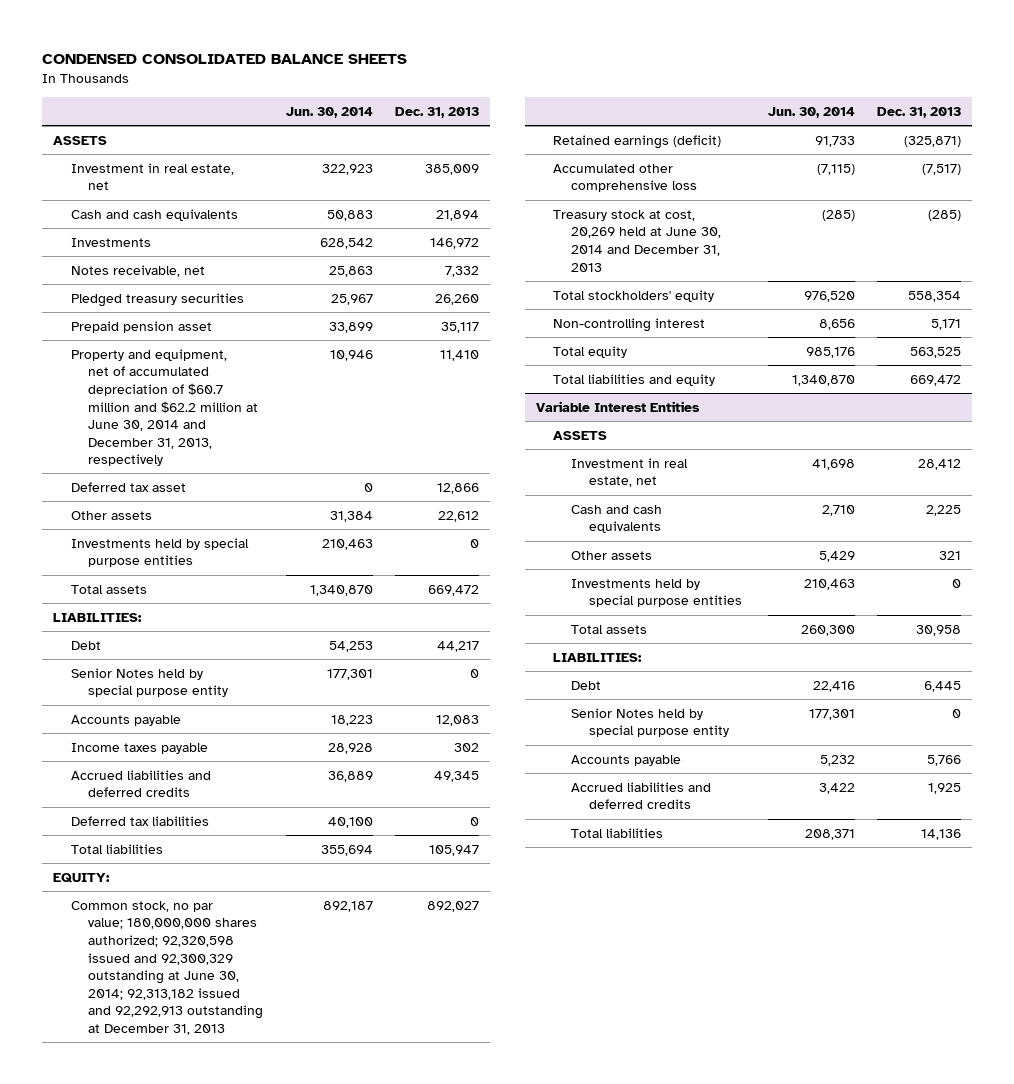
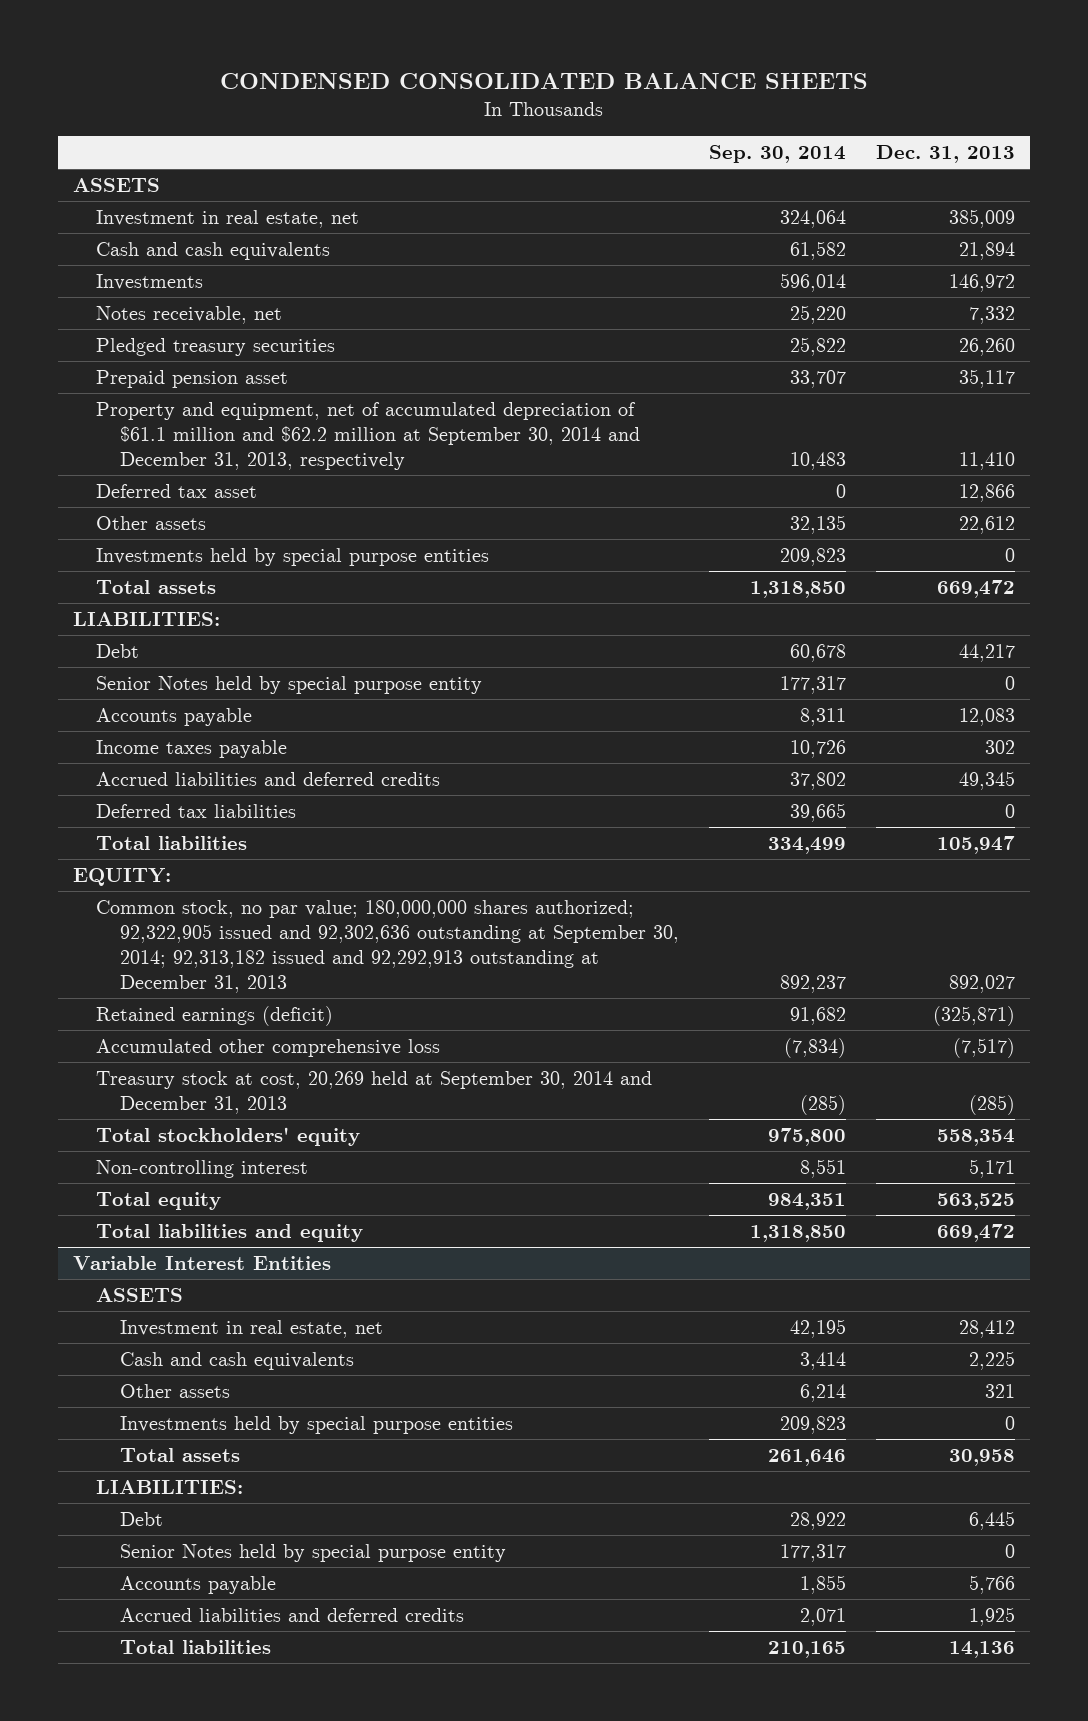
- | Jun. 30, 2014 | Dec. 31, 2013
+ | Sep. 30, 2014 | Dec. 31, 2013
- Property and equipment, net of accumulated depreciation of $60.7 million and $62.2 million at June 30, 2014 and December 31, 2013, respectively | 10,946 | 11,410
+ Property and equipment, net of accumulated depreciation of $61.1 million and $62.2 million at September 30, 2014 and December 31, 2013, respectively | 10,483 | 11,410
- Common stock, no par value; 180,000,000 shares authorized; 92,320,598 issued and 92,300,329 outstanding at June 30, 2014; 92,313,182 issued and 92,292,913 outstanding at December 31, 2013 | 892,187 | 892,027
+ Common stock, no par value; 180,000,000 shares authorized; 92,322,905 issued and 92,302,636 outstanding at September 30, 2014; 92,313,182 issued and 92,292,913 outstanding at December 31, 2013 | 892,237 | 892,027
- Treasury stock at cost, 20,269 held at June 30, 2014 and December 31, 2013 | (285) | (285)
+ Treasury stock at cost, 20,269 held at September 30, 2014 and December 31, 2013 | (285) | (285)

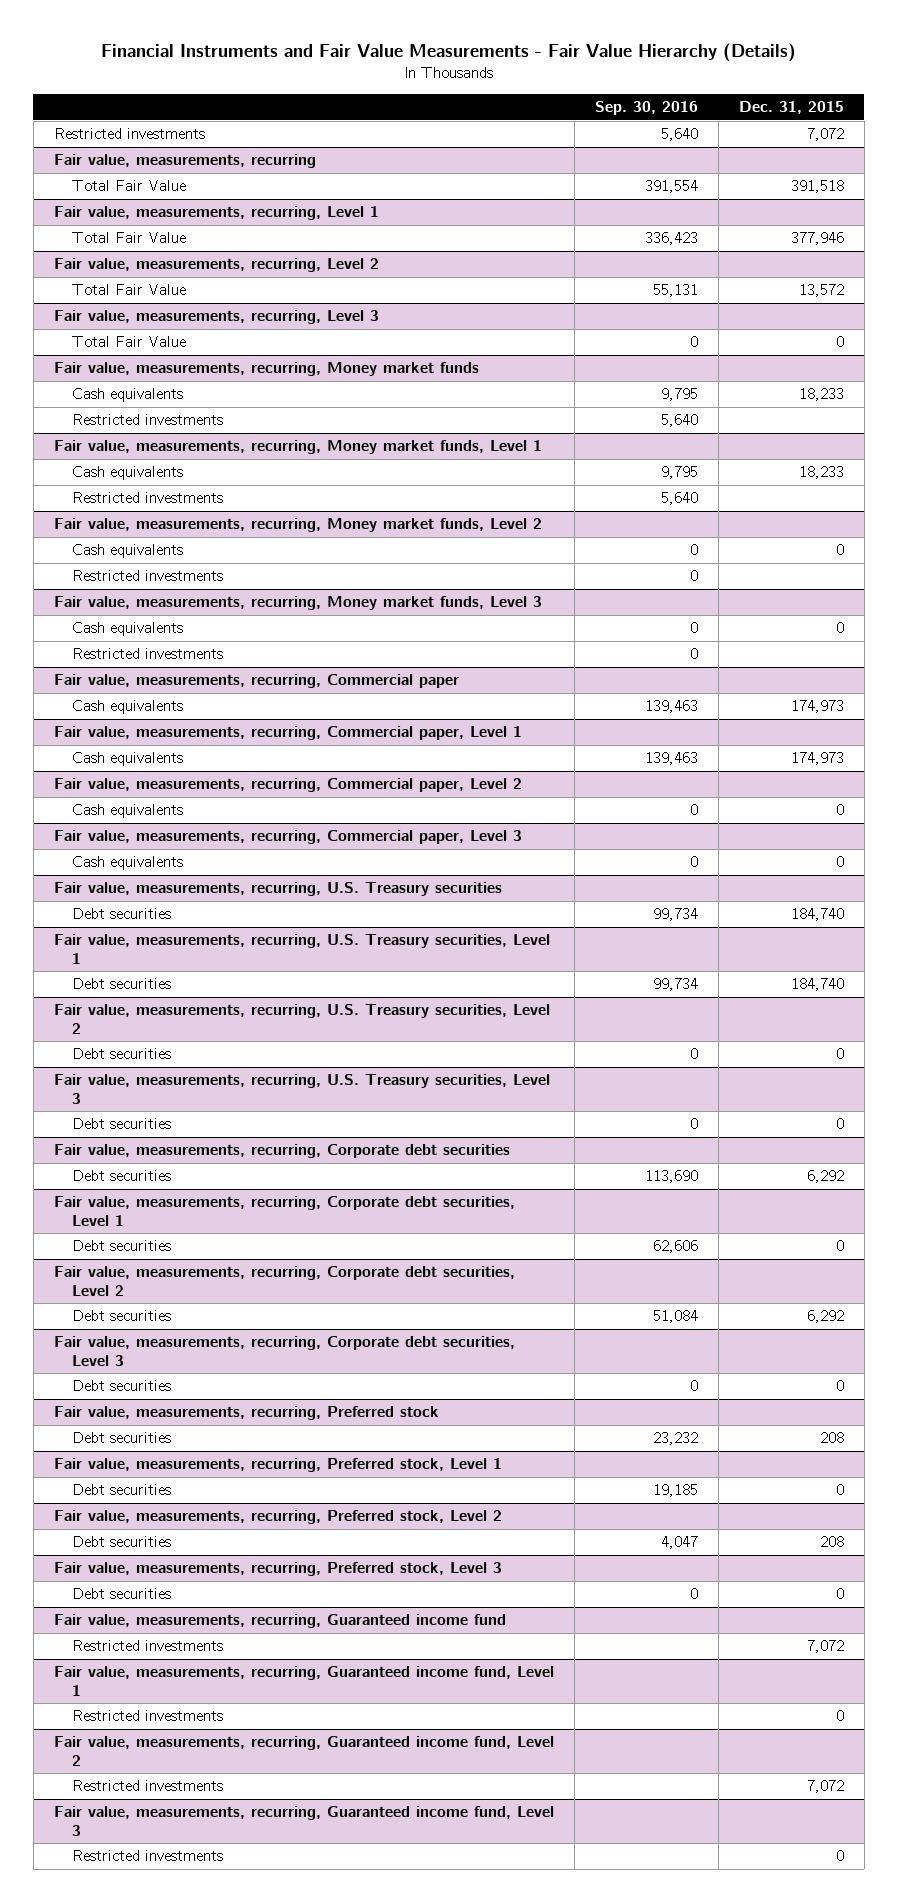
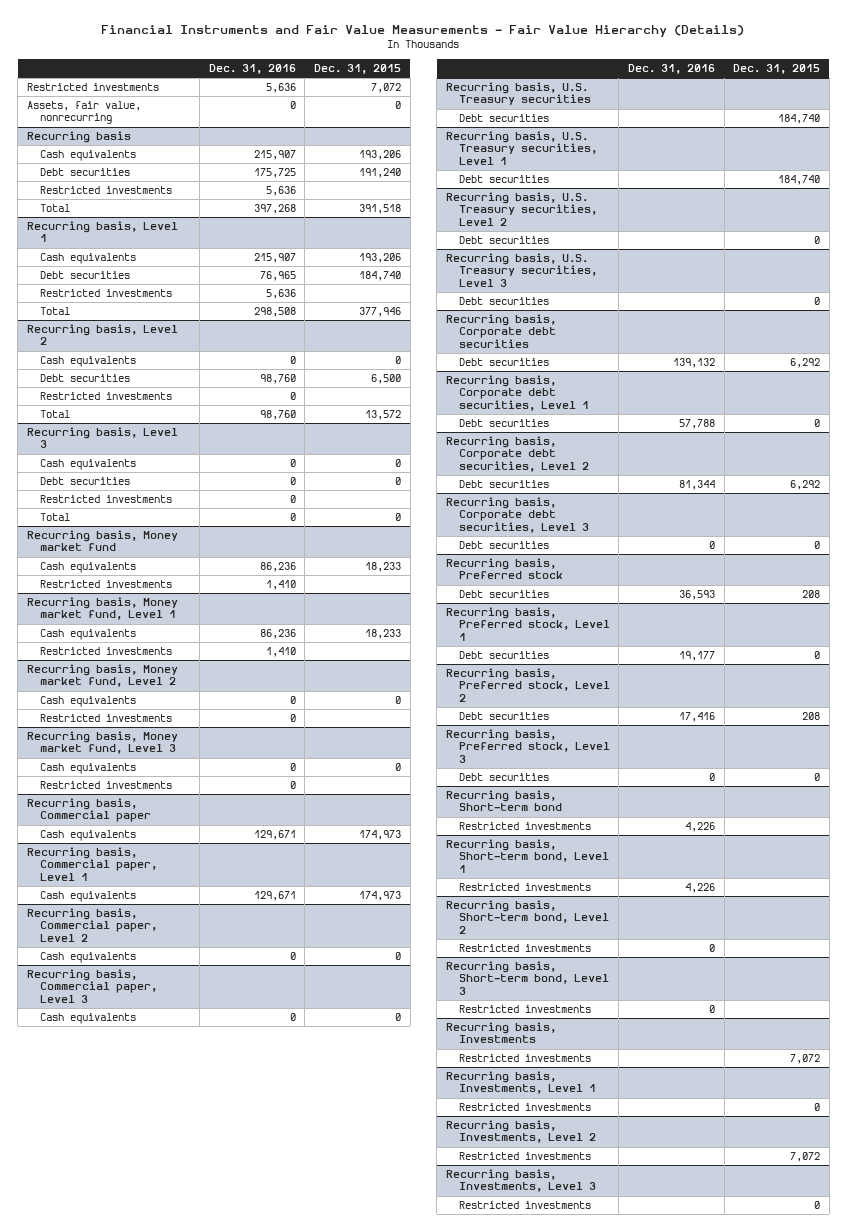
- | Sep. 30, 2016 | Dec. 31, 2015
+ | Dec. 31, 2016 | Dec. 31, 2015
- Fair value, measurements, recurring
- Total Fair Value | 391,554 | 391,518
- Fair value, measurements, recurring, Level 1
- Total Fair Value | 336,423 | 377,946
- Fair value, measurements, recurring, Level 2
- Total Fair Value | 55,131 | 13,572
- Fair value, measurements, recurring, Level 3
- Total Fair Value | 0 | 0
- Fair value, measurements, recurring, Money market funds
+ Assets, fair value, nonrecurring | 0 | 0
+ Recurring basis
+ Cash equivalents | 215,907 | 193,206
+ Debt securities | 175,725 | 191,240
+ Restricted investments | 5,636 |
+ Total | 397,268 | 391,518
+ Recurring basis, Level 1
+ Cash equivalents | 215,907 | 193,206
+ Debt securities | 76,965 | 184,740
+ Restricted investments | 5,636 |
+ Total | 298,508 | 377,946
+ Recurring basis, Level 2
+ Cash equivalents | 0 | 0
+ Debt securities | 98,760 | 6,500
+ Restricted investments | 0 |
+ Total | 98,760 | 13,572
+ Recurring basis, Level 3
+ Cash equivalents | 0 | 0
+ Debt securities | 0 | 0
+ Restricted investments | 0 |
+ Total | 0 | 0
+ Recurring basis, Money market fund
- Fair value, measurements, recurring, Money market funds, Level 1
+ Recurring basis, Money market fund, Level 1
- Fair value, measurements, recurring, Money market funds, Level 2
+ Recurring basis, Money market fund, Level 2
- Fair value, measurements, recurring, Money market funds, Level 3
+ Recurring basis, Money market fund, Level 3
- Fair value, measurements, recurring, Commercial paper
+ Recurring basis, Commercial paper
- Fair value, measurements, recurring, Commercial paper, Level 1
+ Recurring basis, Commercial paper, Level 1
- Fair value, measurements, recurring, Commercial paper, Level 2
+ Recurring basis, Commercial paper, Level 2
- Fair value, measurements, recurring, Commercial paper, Level 3
+ Recurring basis, Commercial paper, Level 3
- Fair value, measurements, recurring, U.S. Treasury securities
+ Recurring basis, U.S. Treasury securities
- Fair value, measurements, recurring, U.S. Treasury securities, Level 1
+ Recurring basis, U.S. Treasury securities, Level 1
- Fair value, measurements, recurring, U.S. Treasury securities, Level 2
+ Recurring basis, U.S. Treasury securities, Level 2
- Fair value, measurements, recurring, U.S. Treasury securities, Level 3
+ Recurring basis, U.S. Treasury securities, Level 3
- Fair value, measurements, recurring, Corporate debt securities
+ Recurring basis, Corporate debt securities
- Fair value, measurements, recurring, Corporate debt securities, Level 1
+ Recurring basis, Corporate debt securities, Level 1
- Fair value, measurements, recurring, Corporate debt securities, Level 2
+ Recurring basis, Corporate debt securities, Level 2
- Fair value, measurements, recurring, Corporate debt securities, Level 3
+ Recurring basis, Corporate debt securities, Level 3
- Fair value, measurements, recurring, Preferred stock
+ Recurring basis, Preferred stock
- Fair value, measurements, recurring, Preferred stock, Level 1
+ Recurring basis, Preferred stock, Level 1
- Fair value, measurements, recurring, Preferred stock, Level 2
+ Recurring basis, Preferred stock, Level 2
- Fair value, measurements, recurring, Preferred stock, Level 3
+ Recurring basis, Preferred stock, Level 3
- Fair value, measurements, recurring, Guaranteed income fund
+ Recurring basis, Short-term bond
+ Restricted investments | 4,226 |
+ Recurring basis, Short-term bond, Level 1
+ Restricted investments | 4,226 |
+ Recurring basis, Short-term bond, Level 2
+ Restricted investments | 0 |
+ Recurring basis, Short-term bond, Level 3
+ Restricted investments | 0 |
+ Recurring basis, Investments
- Fair value, measurements, recurring, Guaranteed income fund, Level 1
+ Recurring basis, Investments, Level 1
- Fair value, measurements, recurring, Guaranteed income fund, Level 2
+ Recurring basis, Investments, Level 2
- Fair value, measurements, recurring, Guaranteed income fund, Level 3
+ Recurring basis, Investments, Level 3

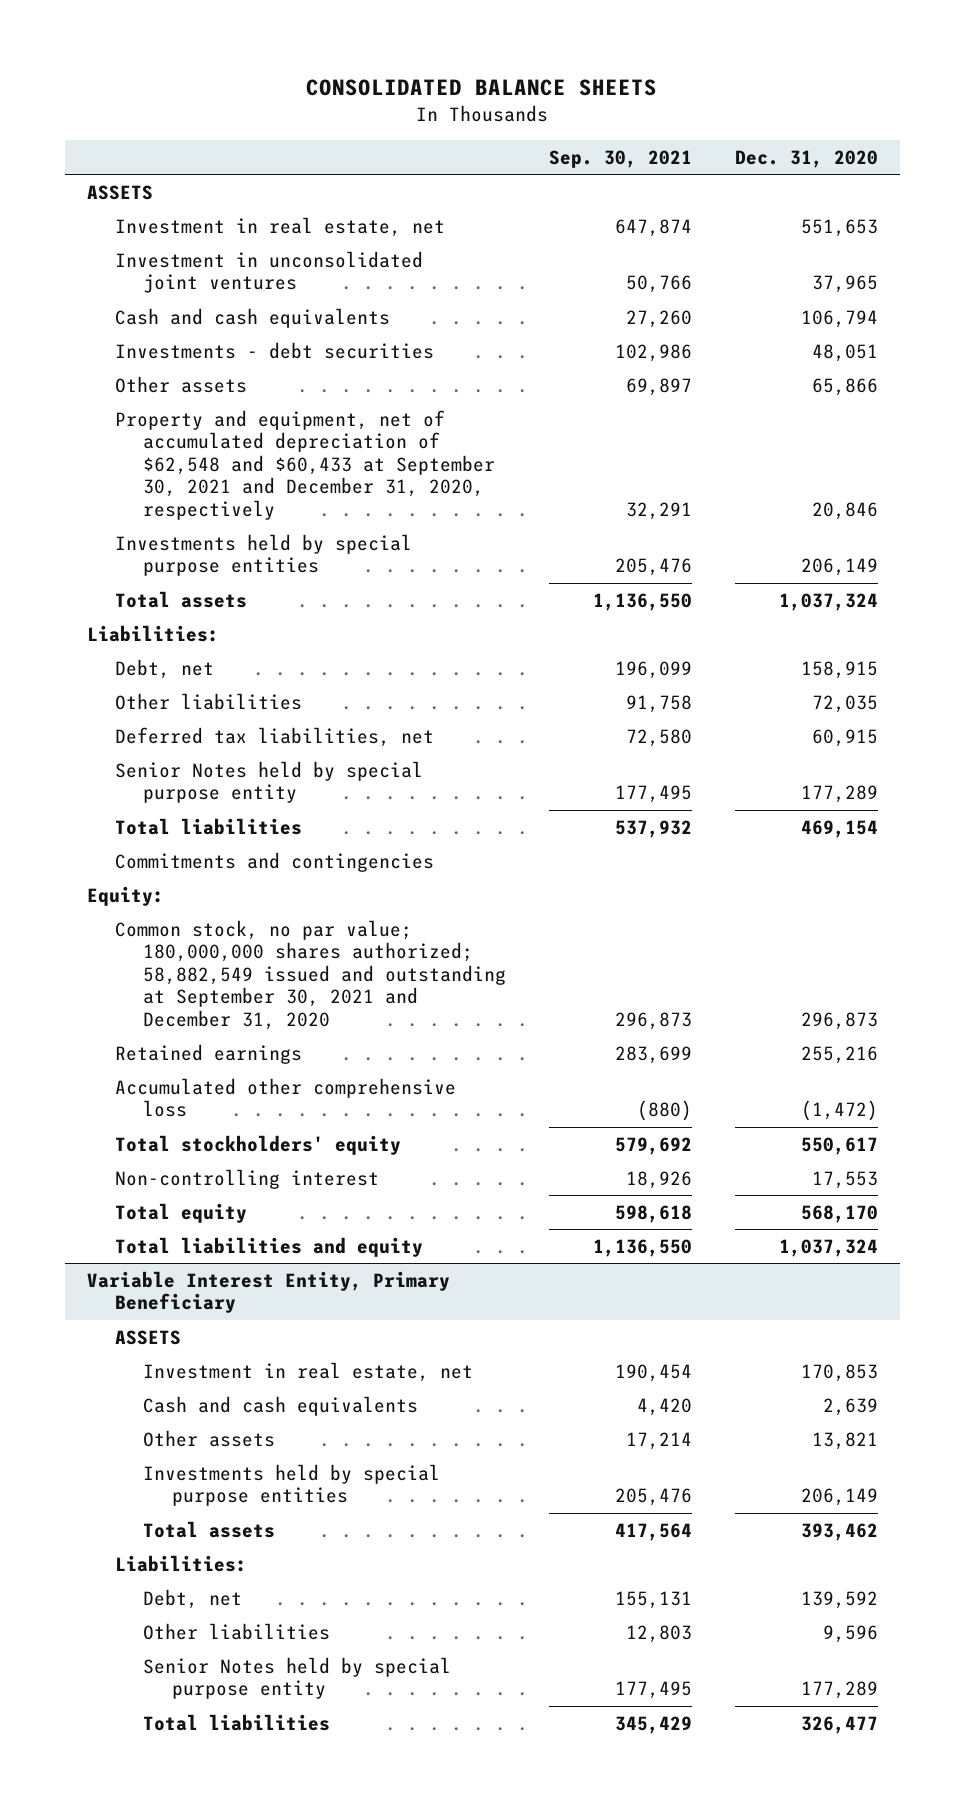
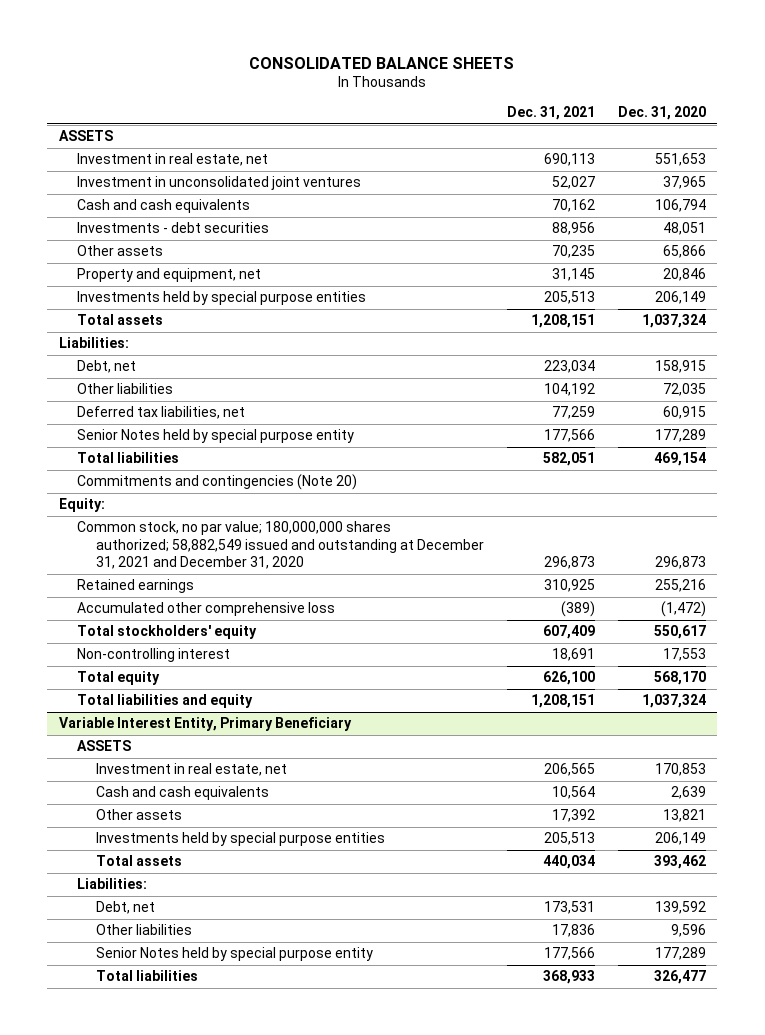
- | Sep. 30, 2021 | Dec. 31, 2020
+ | Dec. 31, 2021 | Dec. 31, 2020
- Property and equipment, net of accumulated depreciation of $62,548 and $60,433 at September 30, 2021 and December 31, 2020, respectively | 32,291 | 20,846
+ Property and equipment, net | 31,145 | 20,846
- Commitments and contingencies
+ Commitments and contingencies (Note 20)
- Common stock, no par value; 180,000,000 shares authorized; 58,882,549 issued and outstanding at September 30, 2021 and December 31, 2020 | 296,873 | 296,873
+ Common stock, no par value; 180,000,000 shares authorized; 58,882,549 issued and outstanding at December 31, 2021 and December 31, 2020 | 296,873 | 296,873

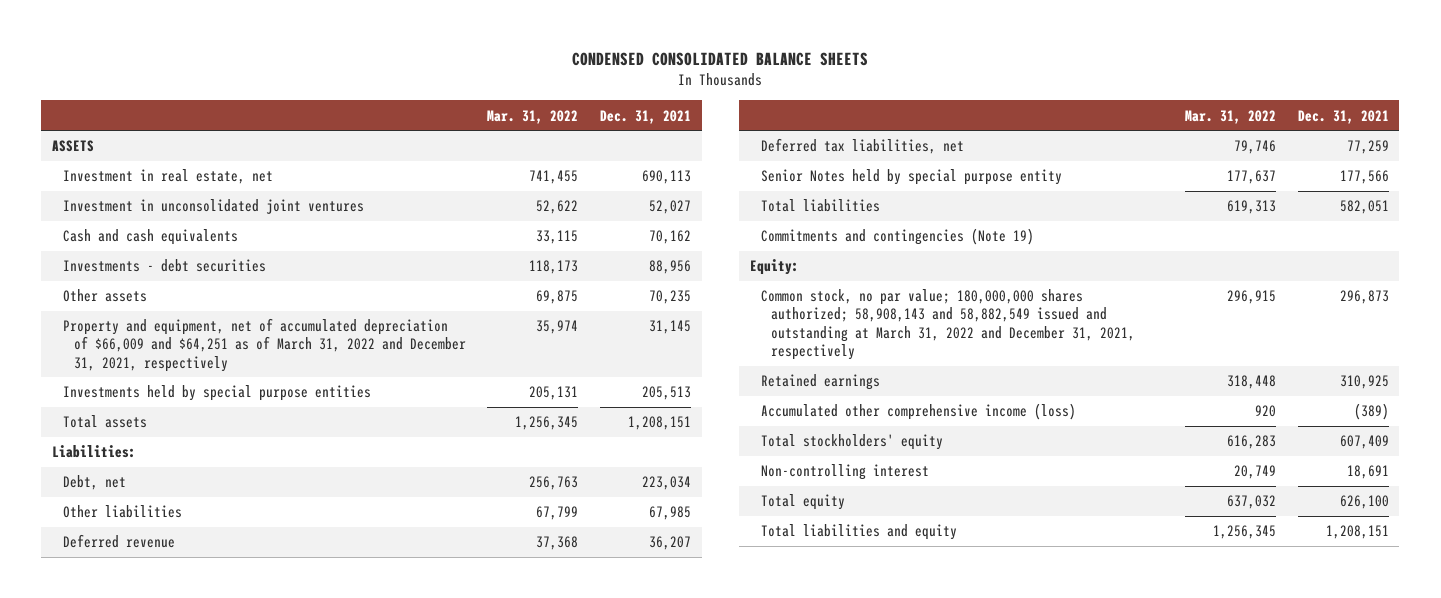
- CONSOLIDATED BALANCE SHEETS
+ CONDENSED CONSOLIDATED BALANCE SHEETS
- | Dec. 31, 2021 | Dec. 31, 2020
+ | Mar. 31, 2022 | Dec. 31, 2021
- Property and equipment, net | 31,145 | 20,846
+ Property and equipment, net of accumulated depreciation of $66,009 and $64,251 as of March 31, 2022 and December 31, 2021, respectively | 35,974 | 31,145
- Other liabilities | 104,192 | 72,035
+ Other liabilities | 67,799 | 67,985
+ Deferred revenue | 37,368 | 36,207
- Commitments and contingencies (Note 20)
+ Commitments and contingencies (Note 19)
- Common stock, no par value; 180,000,000 shares authorized; 58,882,549 issued and outstanding at December 31, 2021 and December 31, 2020 | 296,873 | 296,873
+ Common stock, no par value; 180,000,000 shares authorized; 58,908,143 and 58,882,549 issued and outstanding at March 31, 2022 and December 31, 2021, respectively | 296,915 | 296,873
- Accumulated other comprehensive loss | (389) | (1,472)
+ Accumulated other comprehensive income (loss) | 920 | (389)
- Variable Interest Entity, Primary Beneficiary
- ASSETS
- Investment in real estate, net | 206,565 | 170,853
- Cash and cash equivalents | 10,564 | 2,639
- Other assets | 17,392 | 13,821
- Investments held by special purpose entities | 205,513 | 206,149
- Total assets | 440,034 | 393,462
- Liabilities:
- Debt, net | 173,531 | 139,592
- Other liabilities | 17,836 | 9,596
- Senior Notes held by special purpose entity | 177,566 | 177,289
- Total liabilities | 368,933 | 326,477

